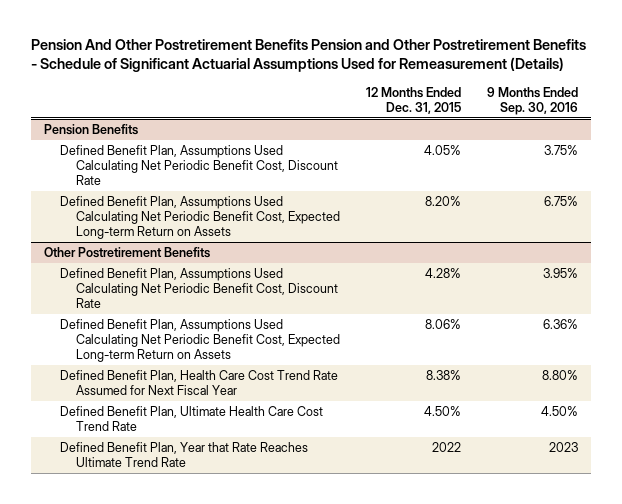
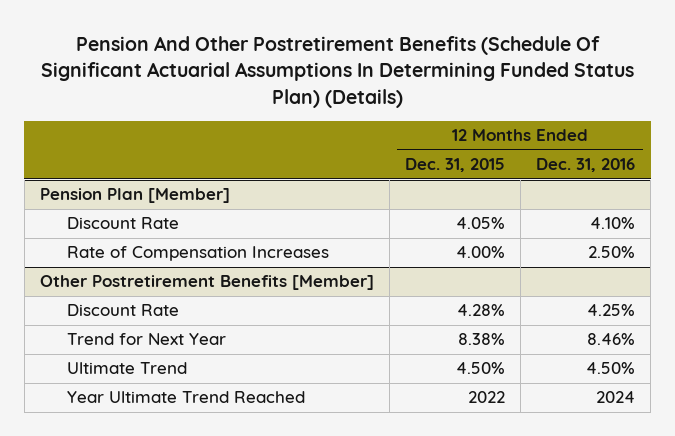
- Pension And Other Postretirement Benefits Pension and Other Postretirement Benefits - Schedule of Significant Actuarial Assumptions Used for Remeasurement (Details)
+ Pension And Other Postretirement Benefits (Schedule Of Significant Actuarial Assumptions In Determining Funded Status Plan) (Details)
- | 12 Months Ended Dec. 31, 2015 | 9 Months Ended Sep. 30, 2016
+ | 12 Months Ended Dec. 31, 2015 | 12 Months Ended Dec. 31, 2016
- Pension Benefits
- Defined Benefit Plan, Assumptions Used Calculating Net Periodic Benefit Cost, Discount Rate | 4.05% | 3.75%
- Defined Benefit Plan, Assumptions Used Calculating Net Periodic Benefit Cost, Expected Long-term Return on Assets | 8.20% | 6.75%
- Other Postretirement Benefits
- Defined Benefit Plan, Assumptions Used Calculating Net Periodic Benefit Cost, Discount Rate | 4.28% | 3.95%
- Defined Benefit Plan, Assumptions Used Calculating Net Periodic Benefit Cost, Expected Long-term Return on Assets | 8.06% | 6.36%
- Defined Benefit Plan, Health Care Cost Trend Rate Assumed for Next Fiscal Year | 8.38% | 8.80%
- Defined Benefit Plan, Ultimate Health Care Cost Trend Rate | 4.50% | 4.50%
- Defined Benefit Plan, Year that Rate Reaches Ultimate Trend Rate | 2022 | 2023
+ Pension Plan [Member]
+ Discount Rate | 4.05% | 4.10%
+ Rate of Compensation Increases | 4.00% | 2.50%
+ Other Postretirement Benefits [Member]
+ Discount Rate | 4.28% | 4.25%
+ Trend for Next Year | 8.38% | 8.46%
+ Ultimate Trend | 4.50% | 4.50%
+ Year Ultimate Trend Reached | 2022 | 2024

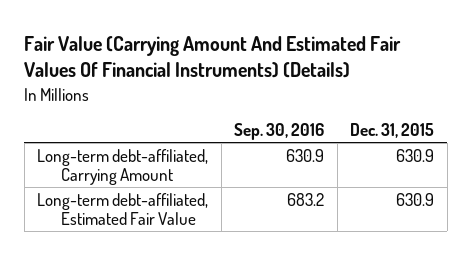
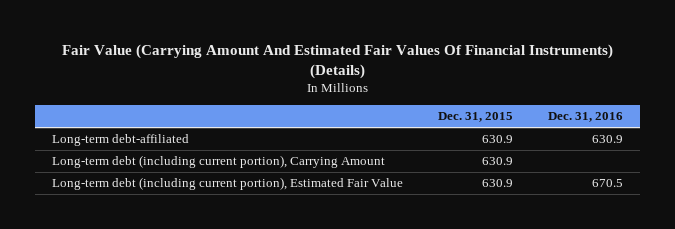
- | Sep. 30, 2016 | Dec. 31, 2015
+ | Dec. 31, 2015 | Dec. 31, 2016
- Long-term debt-affiliated, Carrying Amount | 630.9 | 630.9
- Long-term debt-affiliated, Estimated Fair Value | 683.2 | 630.9
+ Long-term debt-affiliated | 630.9 | 630.9
+ Long-term debt (including current portion), Carrying Amount | 630.9 |
+ Long-term debt (including current portion), Estimated Fair Value | 630.9 | 670.5

